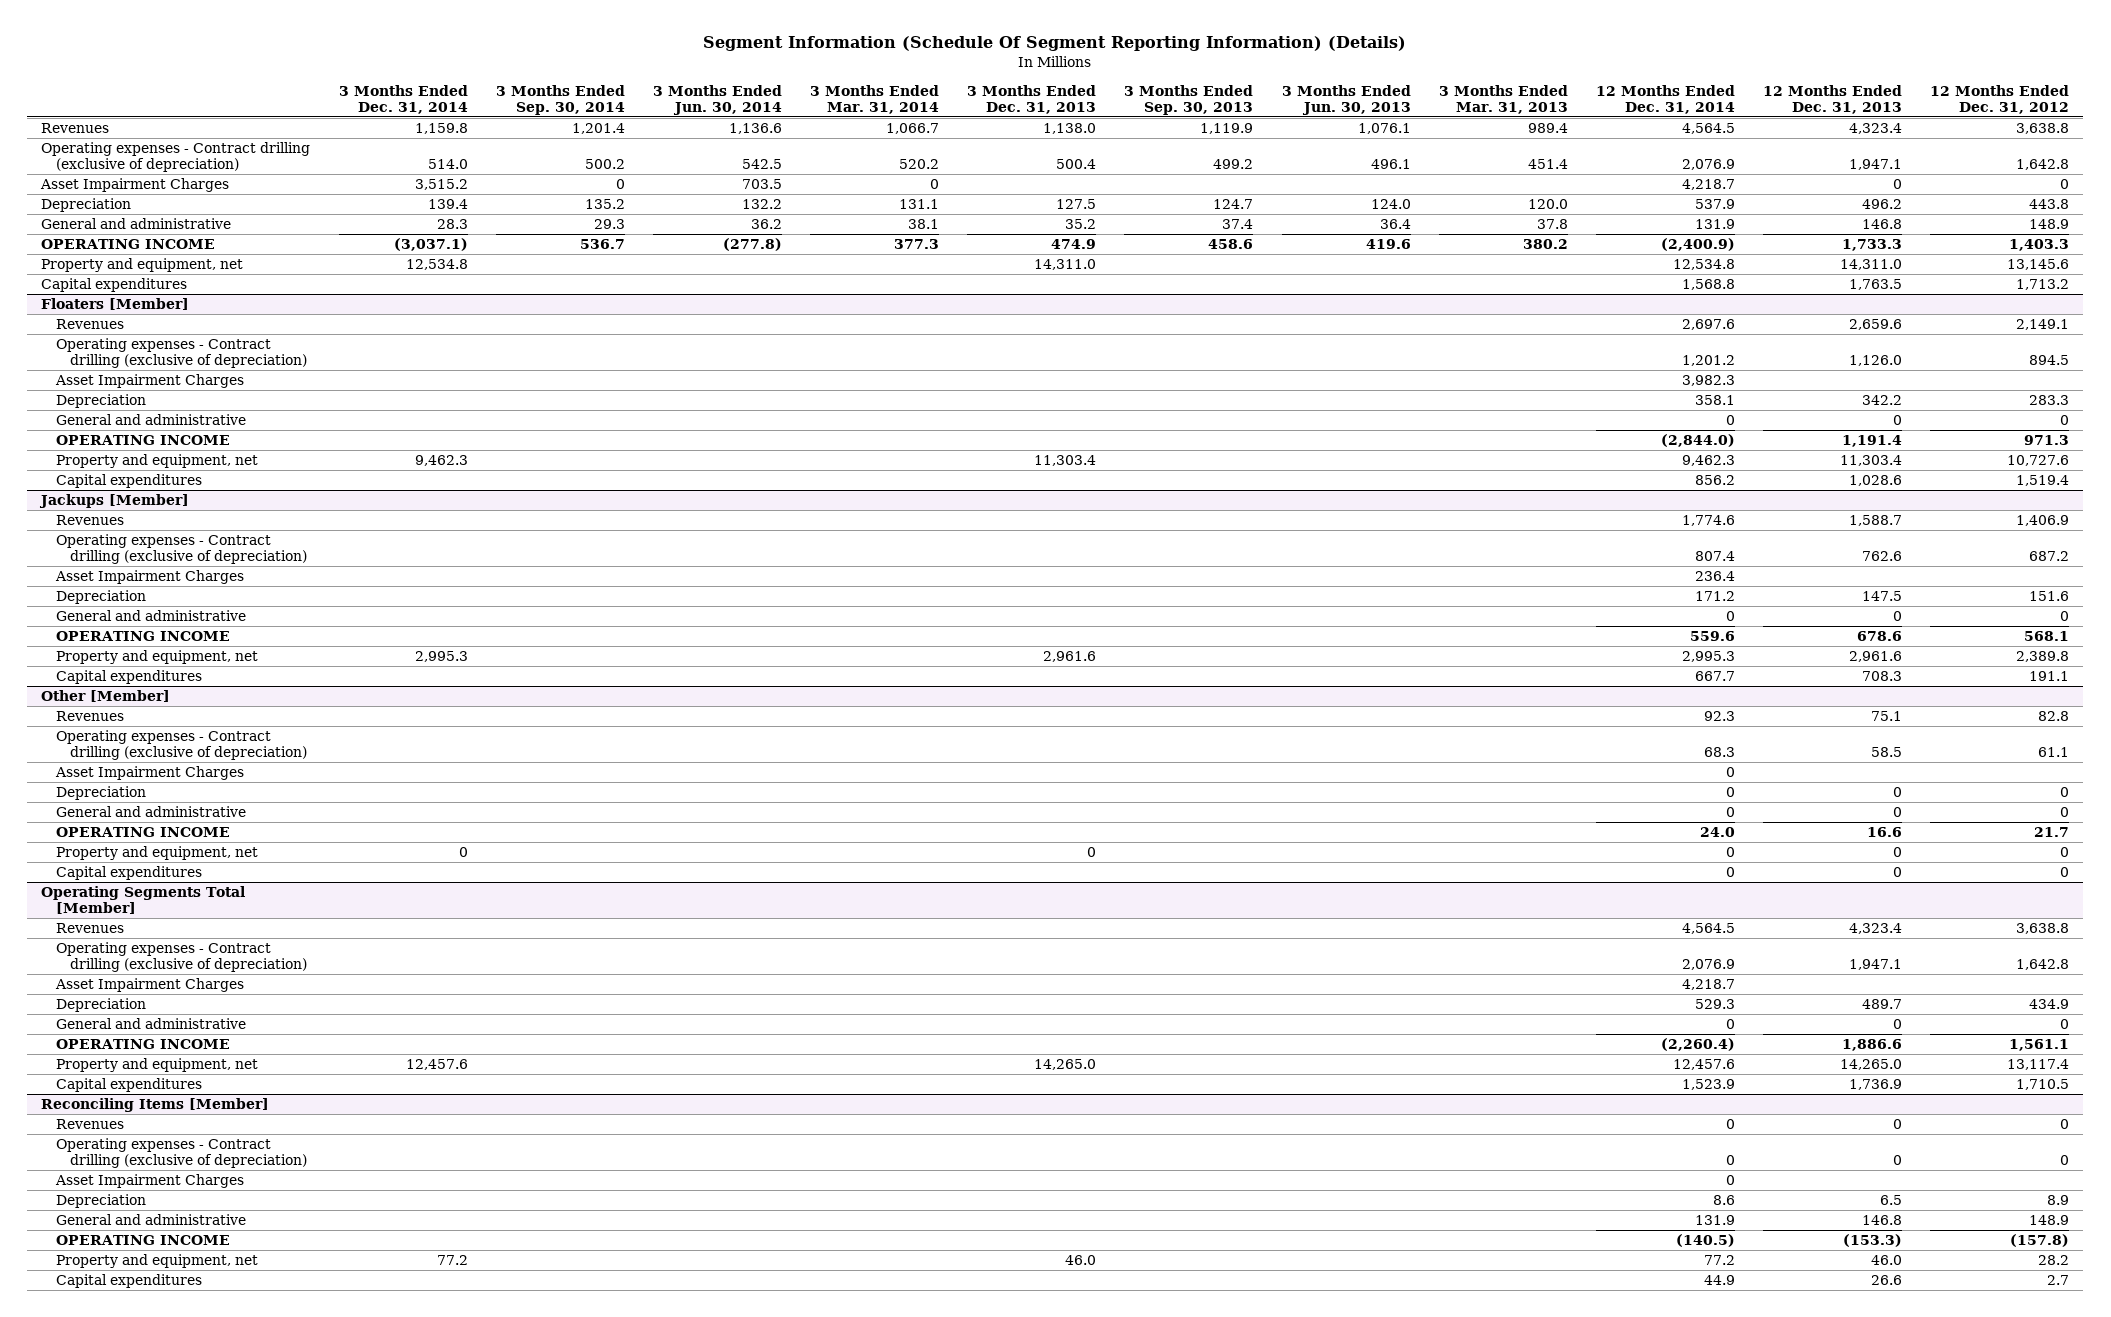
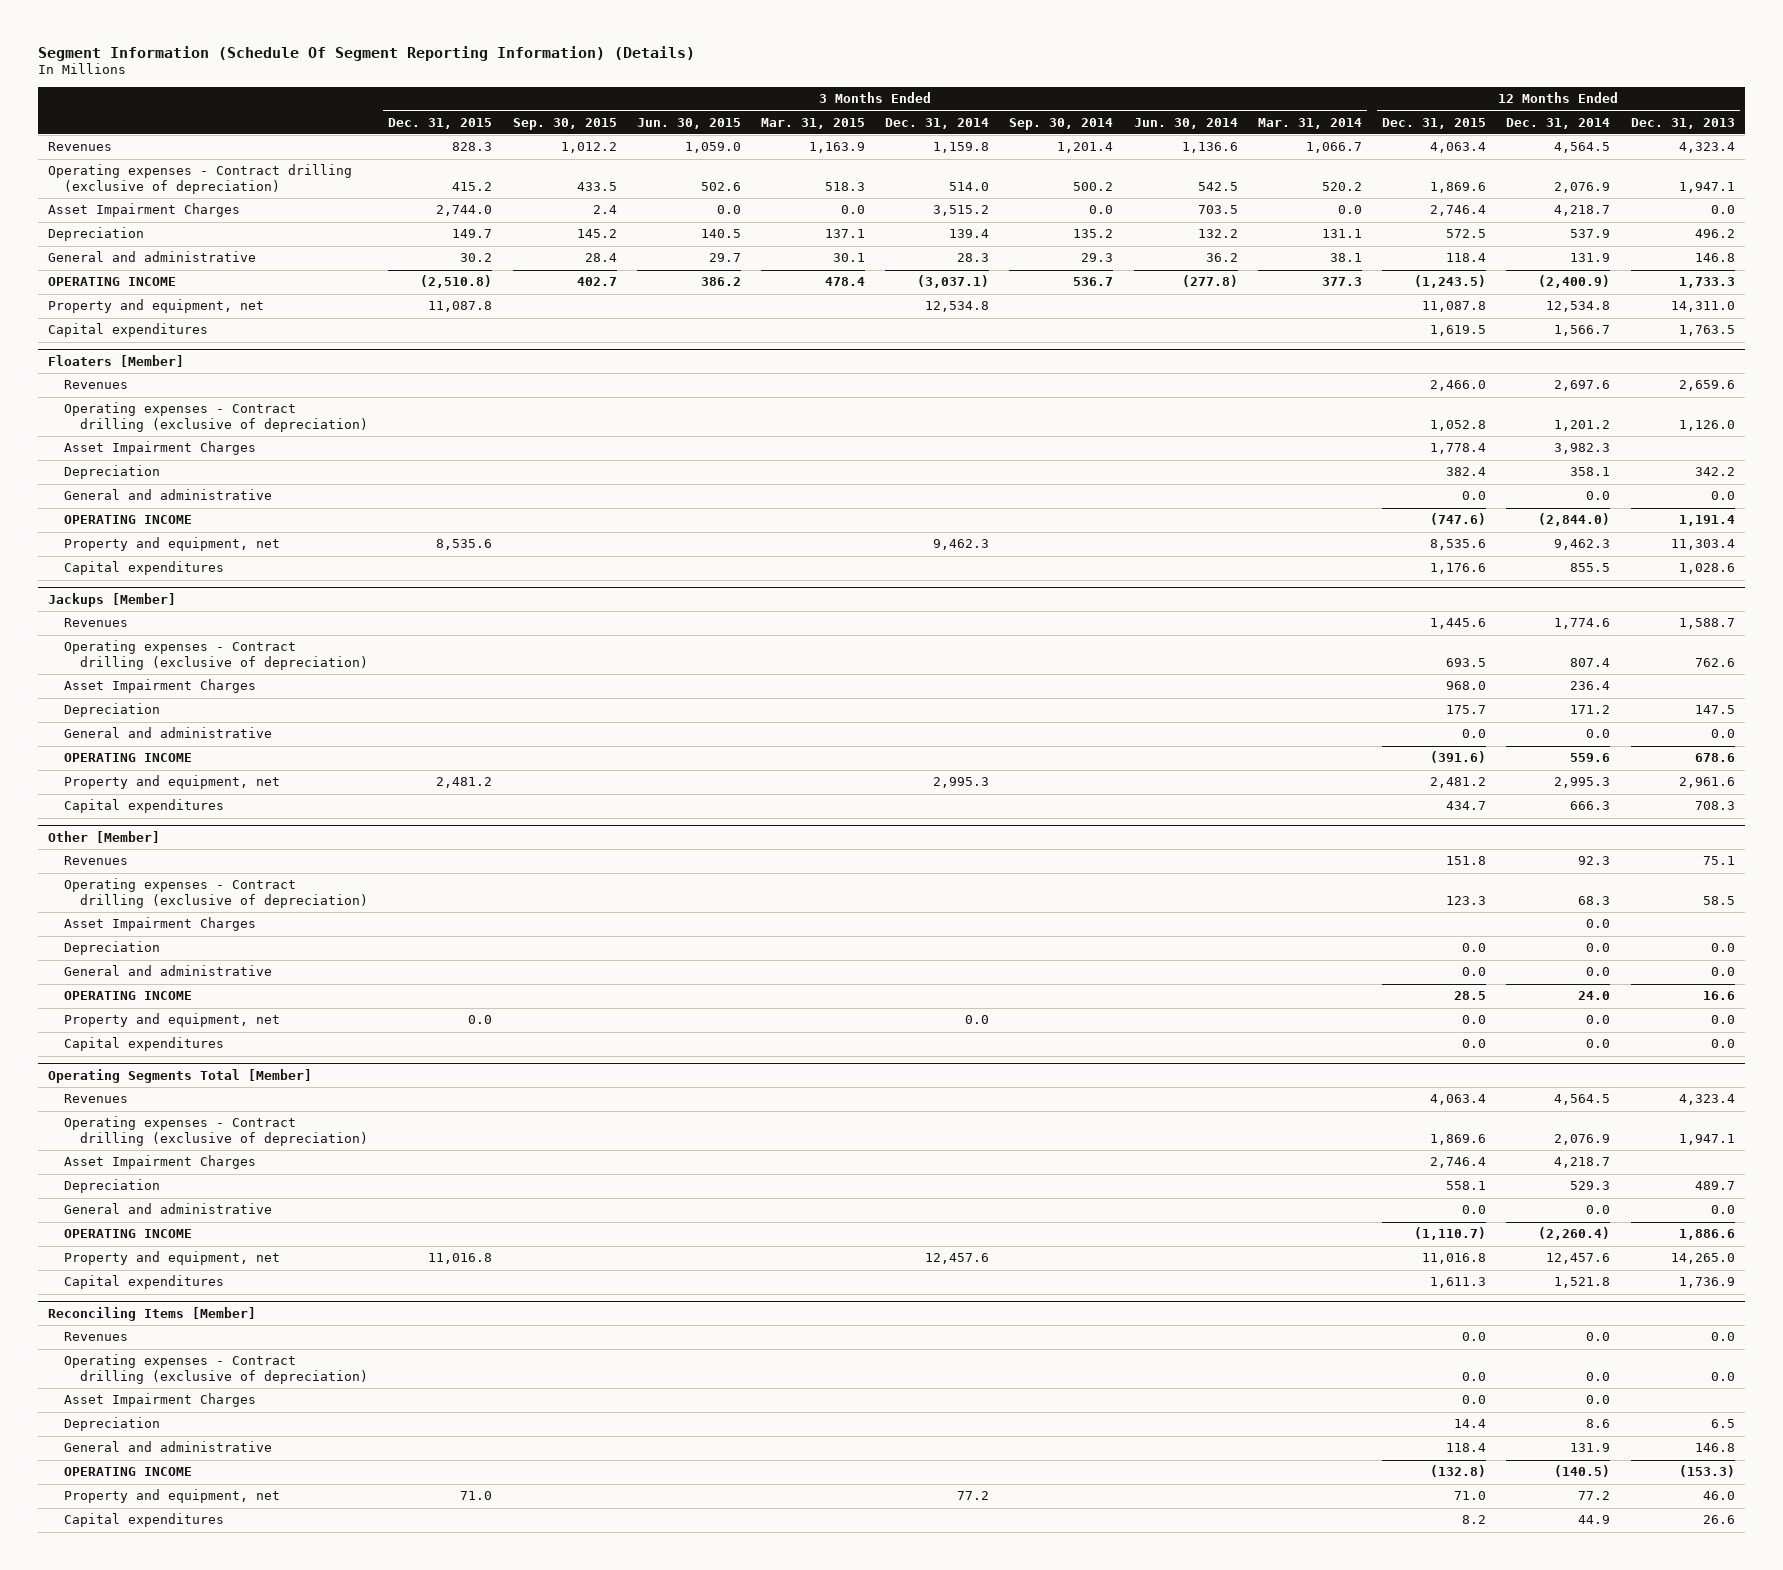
- | 3 Months Ended Dec. 31, 2014 | 3 Months Ended Sep. 30, 2014 | 3 Months Ended Jun. 30, 2014 | 3 Months Ended Mar. 31, 2014 | 3 Months Ended Dec. 31, 2013 | 3 Months Ended Sep. 30, 2013 | 3 Months Ended Jun. 30, 2013 | 3 Months Ended Mar. 31, 2013 | 12 Months Ended Dec. 31, 2014 | 12 Months Ended Dec. 31, 2013 | 12 Months Ended Dec. 31, 2012
+ | 3 Months Ended Dec. 31, 2015 | 3 Months Ended Sep. 30, 2015 | 3 Months Ended Jun. 30, 2015 | 3 Months Ended Mar. 31, 2015 | 3 Months Ended Dec. 31, 2014 | 3 Months Ended Sep. 30, 2014 | 3 Months Ended Jun. 30, 2014 | 3 Months Ended Mar. 31, 2014 | 12 Months Ended Dec. 31, 2015 | 12 Months Ended Dec. 31, 2014 | 12 Months Ended Dec. 31, 2013
- Asset Impairment Charges | 3,515.2 | 0 | 703.5 | 0 | | | | | 4,218.7 | 0 | 0
+ Asset Impairment Charges | 2,744.0 | 2.4 | 0.0 | 0.0 | 3,515.2 | 0.0 | 703.5 | 0.0 | 2,746.4 | 4,218.7 | 0.0
- Capital expenditures | | | | | | | | | 1,568.8 | 1,763.5 | 1,713.2
+ Capital expenditures | | | | | | | | | 1,619.5 | 1,566.7 | 1,763.5
@ Floaters [Member]
- General and administrative | | | | | | | | | 0 | 0 | 0
+ General and administrative | | | | | | | | | 0.0 | 0.0 | 0.0
- Capital expenditures | | | | | | | | | 856.2 | 1,028.6 | 1,519.4
+ Capital expenditures | | | | | | | | | 1,176.6 | 855.5 | 1,028.6
@ Jackups [Member]
- General and administrative | | | | | | | | | 0 | 0 | 0
+ General and administrative | | | | | | | | | 0.0 | 0.0 | 0.0
- Capital expenditures | | | | | | | | | 667.7 | 708.3 | 191.1
+ Capital expenditures | | | | | | | | | 434.7 | 666.3 | 708.3
@ Other [Member]
- Asset Impairment Charges | | | | | | | | | 0 | |
- Depreciation | | | | | | | | | 0 | 0 | 0
- General and administrative | | | | | | | | | 0 | 0 | 0
+ Asset Impairment Charges | | | | | | | | | | 0.0 |
+ Depreciation | | | | | | | | | 0.0 | 0.0 | 0.0
+ General and administrative | | | | | | | | | 0.0 | 0.0 | 0.0
- Property and equipment, net | 0 | | | | 0 | | | | 0 | 0 | 0
- Capital expenditures | | | | | | | | | 0 | 0 | 0
+ Property and equipment, net | 0.0 | | | | 0.0 | | | | 0.0 | 0.0 | 0.0
+ Capital expenditures | | | | | | | | | 0.0 | 0.0 | 0.0
@ Operating Segments Total [Member]
- General and administrative | | | | | | | | | 0 | 0 | 0
+ General and administrative | | | | | | | | | 0.0 | 0.0 | 0.0
- Capital expenditures | | | | | | | | | 1,523.9 | 1,736.9 | 1,710.5
+ Capital expenditures | | | | | | | | | 1,611.3 | 1,521.8 | 1,736.9
@ Reconciling Items [Member]
- Revenues | | | | | | | | | 0 | 0 | 0
- Operating expenses - Contract drilling (exclusive of depreciation) | | | | | | | | | 0 | 0 | 0
- Asset Impairment Charges | | | | | | | | | 0 | |
+ Revenues | | | | | | | | | 0.0 | 0.0 | 0.0
+ Operating expenses - Contract drilling (exclusive of depreciation) | | | | | | | | | 0.0 | 0.0 | 0.0
+ Asset Impairment Charges | | | | | | | | | 0.0 | 0.0 |

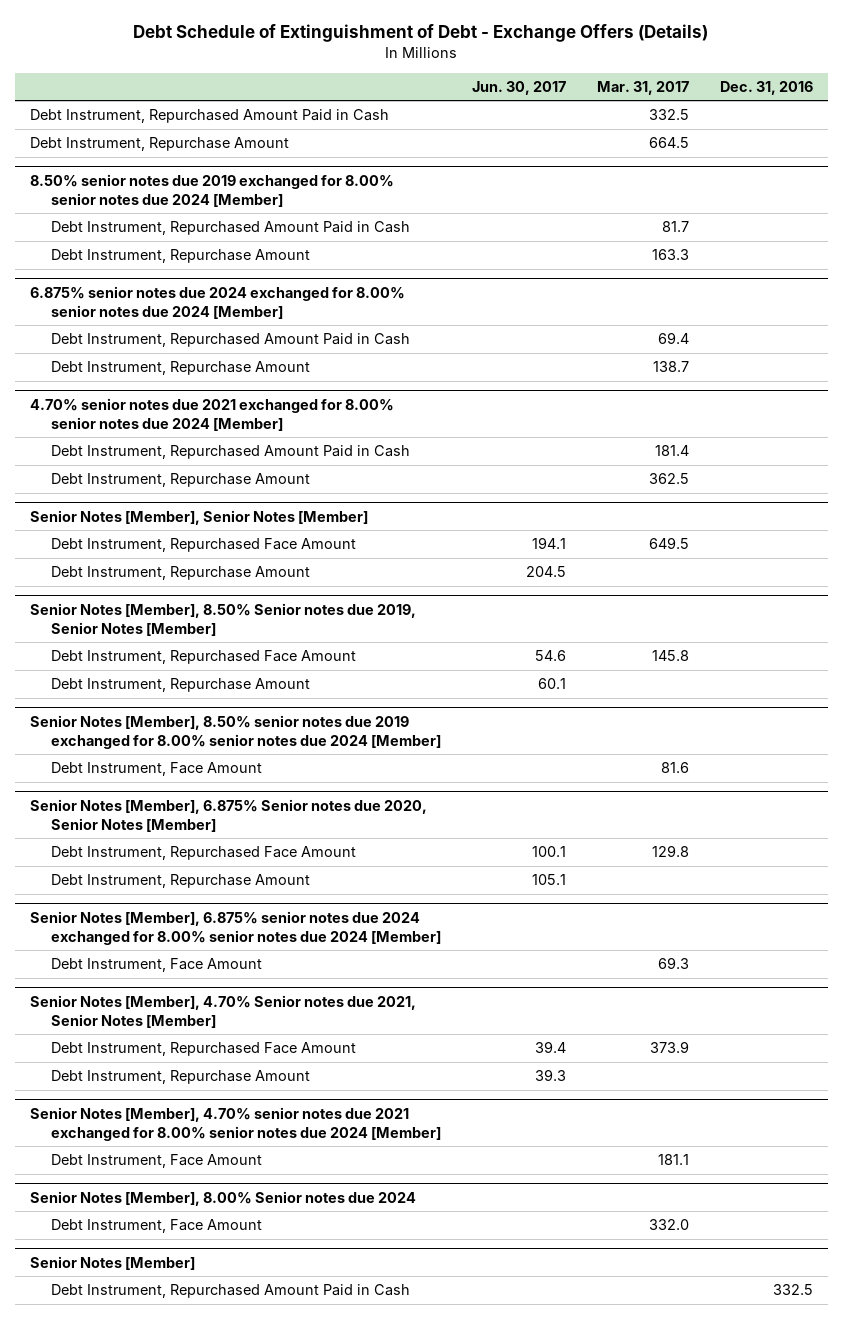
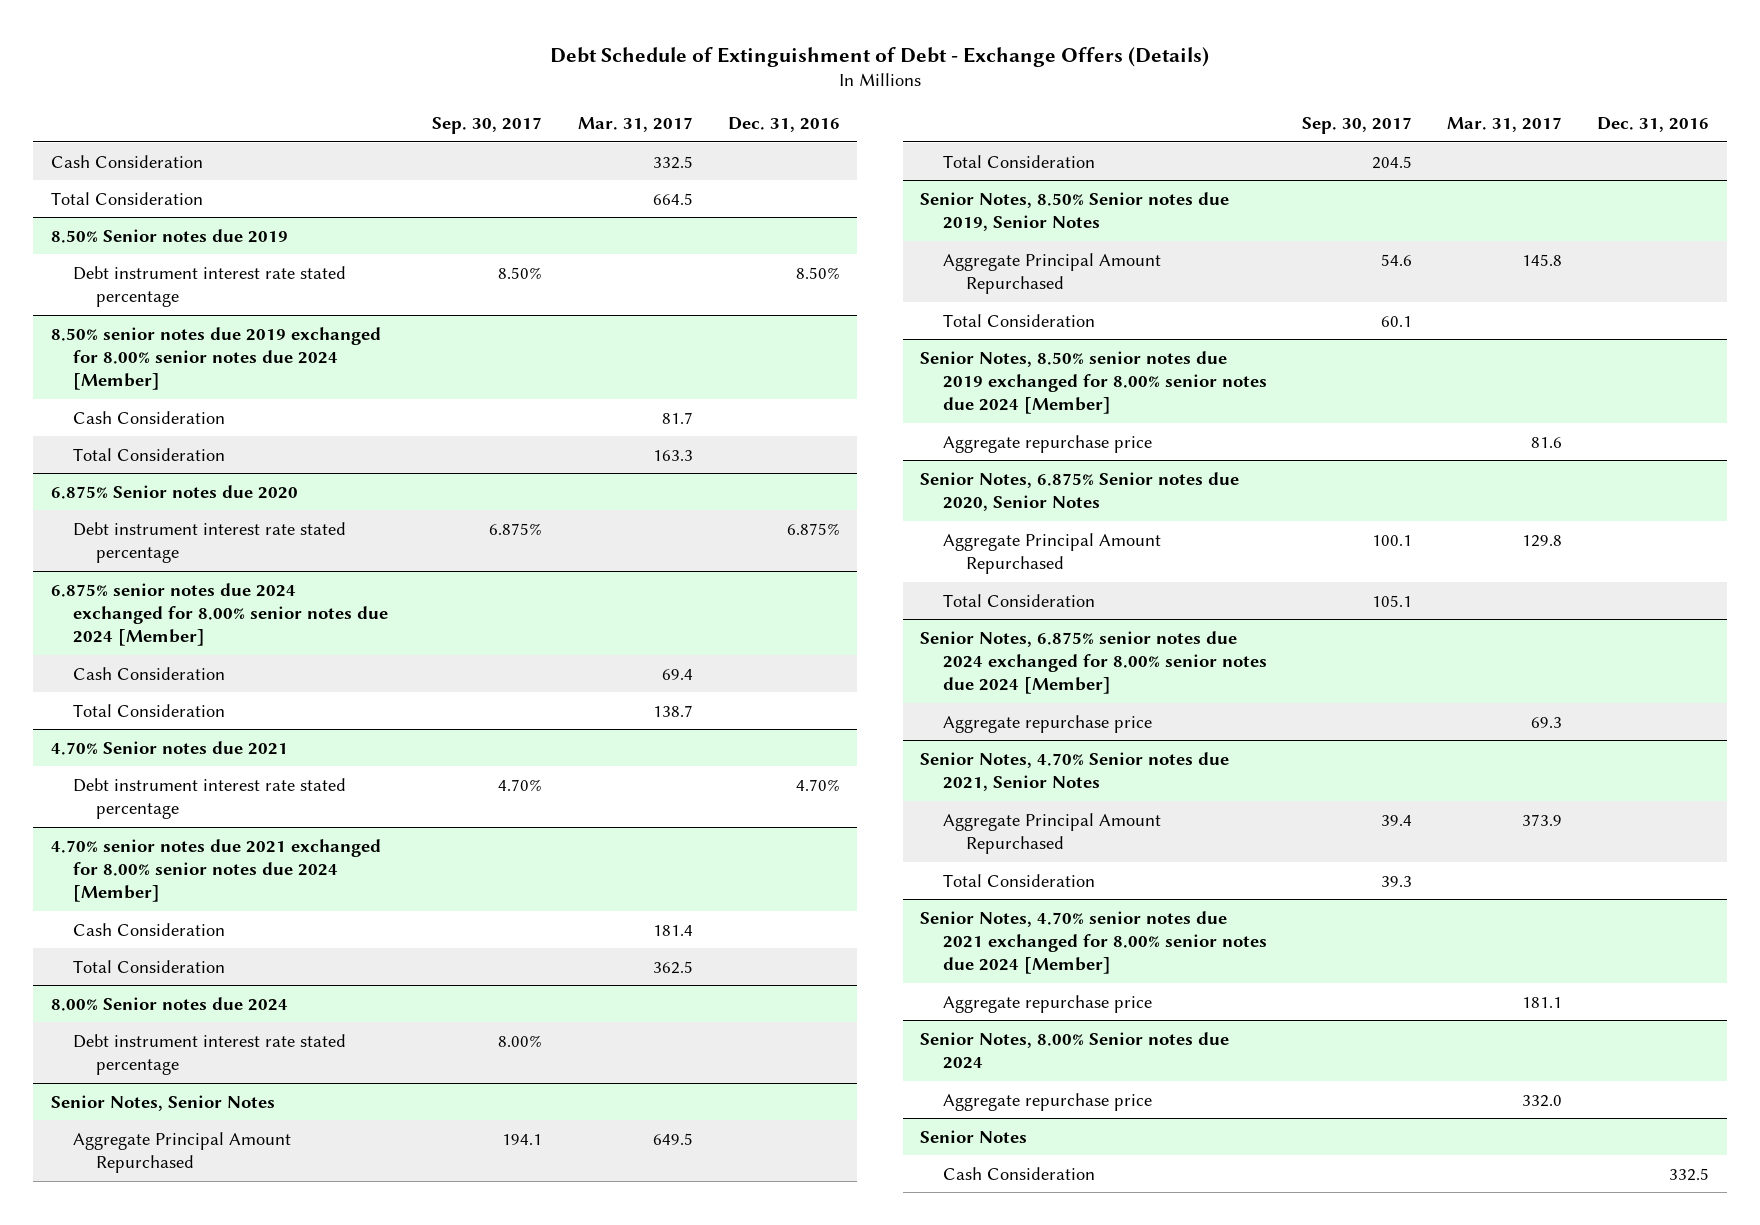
- | Jun. 30, 2017 | Mar. 31, 2017 | Dec. 31, 2016
+ | Sep. 30, 2017 | Mar. 31, 2017 | Dec. 31, 2016
- Debt Instrument, Repurchased Amount Paid in Cash | | 332.5 |
- Debt Instrument, Repurchase Amount | | 664.5 |
+ Cash Consideration | | 332.5 |
+ Total Consideration | | 664.5 |
+ 8.50% Senior notes due 2019
+ Debt instrument interest rate stated percentage | 8.50% | | 8.50%
@ 8.50% senior notes due 2019 exchanged for 8.00% senior notes due 2024 [Member]
- Debt Instrument, Repurchased Amount Paid in Cash | | 81.7 |
- Debt Instrument, Repurchase Amount | | 163.3 |
+ Cash Consideration | | 81.7 |
+ Total Consideration | | 163.3 |
+ 6.875% Senior notes due 2020
+ Debt instrument interest rate stated percentage | 6.875% | | 6.875%
@ 6.875% senior notes due 2024 exchanged for 8.00% senior notes due 2024 [Member]
- Debt Instrument, Repurchased Amount Paid in Cash | | 69.4 |
- Debt Instrument, Repurchase Amount | | 138.7 |
+ Cash Consideration | | 69.4 |
+ Total Consideration | | 138.7 |
+ 4.70% Senior notes due 2021
+ Debt instrument interest rate stated percentage | 4.70% | | 4.70%
@ 4.70% senior notes due 2021 exchanged for 8.00% senior notes due 2024 [Member]
- Debt Instrument, Repurchased Amount Paid in Cash | | 181.4 |
- Debt Instrument, Repurchase Amount | | 362.5 |
- Senior Notes [Member], Senior Notes [Member]
- Debt Instrument, Repurchased Face Amount | 194.1 | 649.5 |
- Debt Instrument, Repurchase Amount | 204.5 | |
- Senior Notes [Member], 8.50% Senior notes due 2019, Senior Notes [Member]
- Debt Instrument, Repurchased Face Amount | 54.6 | 145.8 |
- Debt Instrument, Repurchase Amount | 60.1 | |
- Senior Notes [Member], 8.50% senior notes due 2019 exchanged for 8.00% senior notes due 2024 [Member]
- Debt Instrument, Face Amount | | 81.6 |
- Senior Notes [Member], 6.875% Senior notes due 2020, Senior Notes [Member]
- Debt Instrument, Repurchased Face Amount | 100.1 | 129.8 |
- Debt Instrument, Repurchase Amount | 105.1 | |
- Senior Notes [Member], 6.875% senior notes due 2024 exchanged for 8.00% senior notes due 2024 [Member]
- Debt Instrument, Face Amount | | 69.3 |
- Senior Notes [Member], 4.70% Senior notes due 2021, Senior Notes [Member]
- Debt Instrument, Repurchased Face Amount | 39.4 | 373.9 |
- Debt Instrument, Repurchase Amount | 39.3 | |
- Senior Notes [Member], 4.70% senior notes due 2021 exchanged for 8.00% senior notes due 2024 [Member]
- Debt Instrument, Face Amount | | 181.1 |
- Senior Notes [Member], 8.00% Senior notes due 2024
- Debt Instrument, Face Amount | | 332.0 |
- Senior Notes [Member]
- Debt Instrument, Repurchased Amount Paid in Cash | | | 332.5
@ 4.70% senior notes due 2021 exchanged for 8.00% senior notes due 2024 [Member]
+ Cash Consideration | | 181.4 |
+ Total Consideration | | 362.5 |
+ 8.00% Senior notes due 2024
+ Debt instrument interest rate stated percentage | 8.00% | |
+ Senior Notes, Senior Notes
+ Aggregate Principal Amount Repurchased | 194.1 | 649.5 |
+ Total Consideration | 204.5 | |
+ Senior Notes, 8.50% Senior notes due 2019, Senior Notes
+ Aggregate Principal Amount Repurchased | 54.6 | 145.8 |
+ Total Consideration | 60.1 | |
+ Senior Notes, 8.50% senior notes due 2019 exchanged for 8.00% senior notes due 2024 [Member]
+ Aggregate repurchase price | | 81.6 |
+ Senior Notes, 6.875% Senior notes due 2020, Senior Notes
+ Aggregate Principal Amount Repurchased | 100.1 | 129.8 |
+ Total Consideration | 105.1 | |
+ Senior Notes, 6.875% senior notes due 2024 exchanged for 8.00% senior notes due 2024 [Member]
+ Aggregate repurchase price | | 69.3 |
+ Senior Notes, 4.70% Senior notes due 2021, Senior Notes
+ Aggregate Principal Amount Repurchased | 39.4 | 373.9 |
+ Total Consideration | 39.3 | |
+ Senior Notes, 4.70% senior notes due 2021 exchanged for 8.00% senior notes due 2024 [Member]
+ Aggregate repurchase price | | 181.1 |
+ Senior Notes, 8.00% Senior notes due 2024
+ Aggregate repurchase price | | 332.0 |
+ Senior Notes
+ Cash Consideration | | | 332.5

